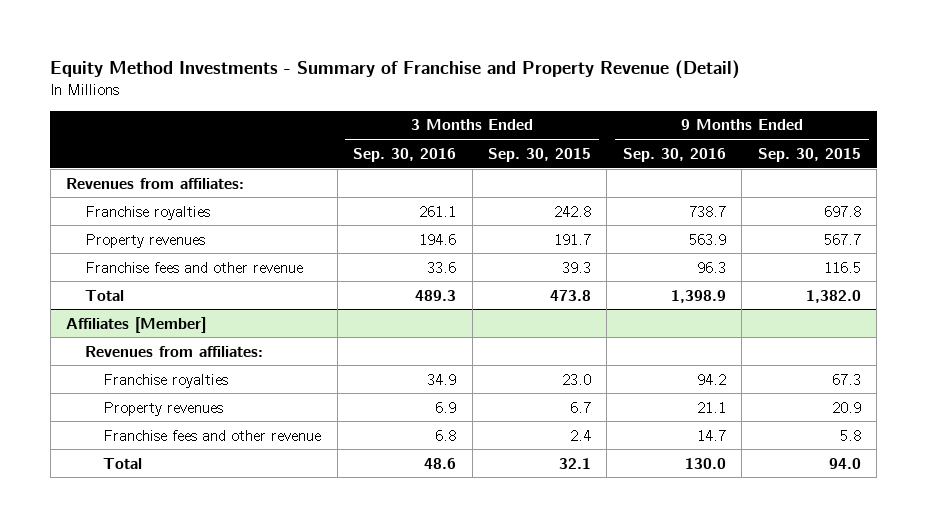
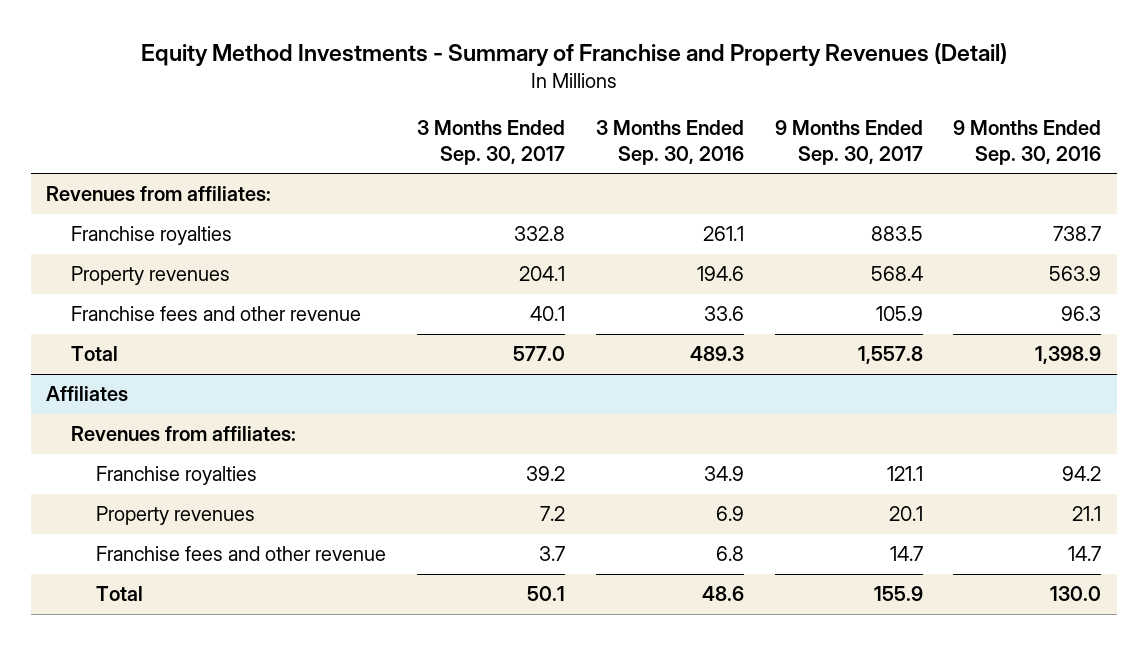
- Equity Method Investments - Summary of Franchise and Property Revenue (Detail)
+ Equity Method Investments - Summary of Franchise and Property Revenues (Detail)
- | 3 Months Ended Sep. 30, 2016 | 3 Months Ended Sep. 30, 2015 | 9 Months Ended Sep. 30, 2016 | 9 Months Ended Sep. 30, 2015
+ | 3 Months Ended Sep. 30, 2017 | 3 Months Ended Sep. 30, 2016 | 9 Months Ended Sep. 30, 2017 | 9 Months Ended Sep. 30, 2016
- Affiliates [Member]
+ Affiliates

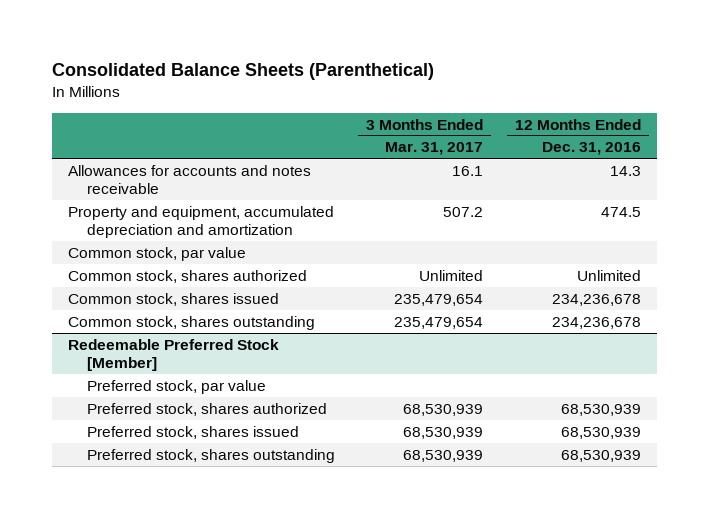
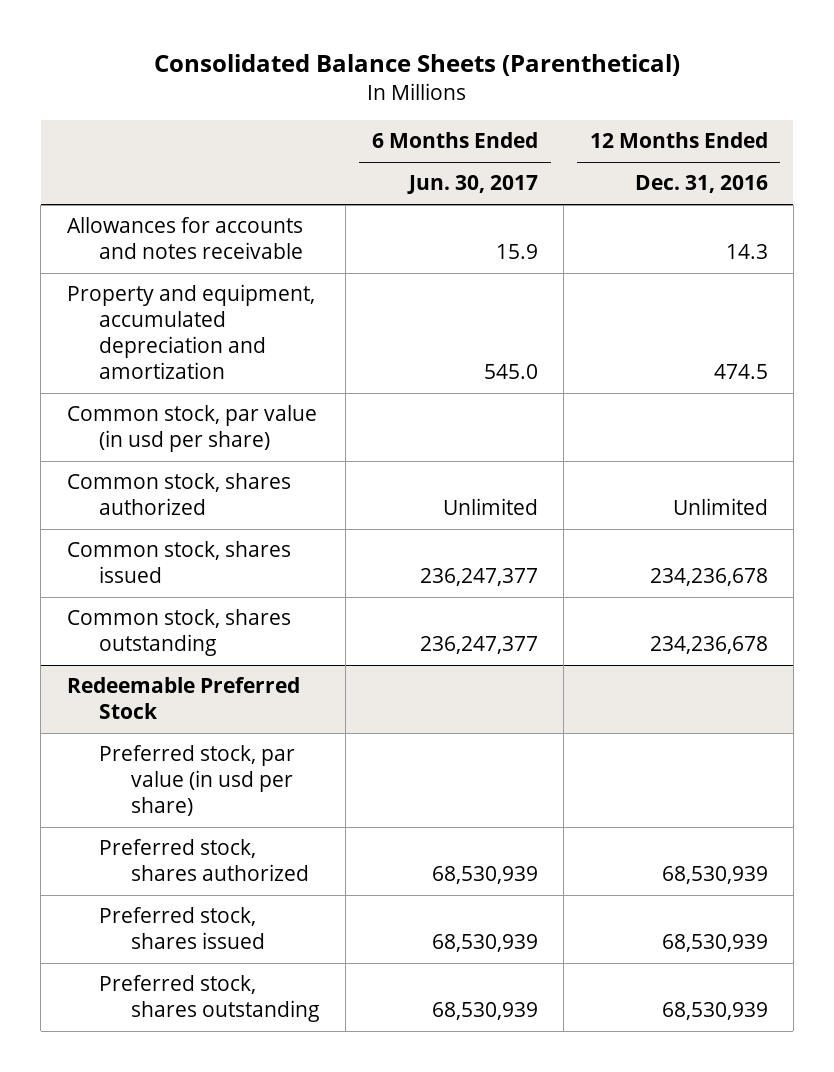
- | 3 Months Ended Mar. 31, 2017 | 12 Months Ended Dec. 31, 2016
+ | 6 Months Ended Jun. 30, 2017 | 12 Months Ended Dec. 31, 2016
- Common stock, par value
+ Common stock, par value (in usd per share)
- Redeemable Preferred Stock [Member]
- Preferred stock, par value
+ Redeemable Preferred Stock
+ Preferred stock, par value (in usd per share)

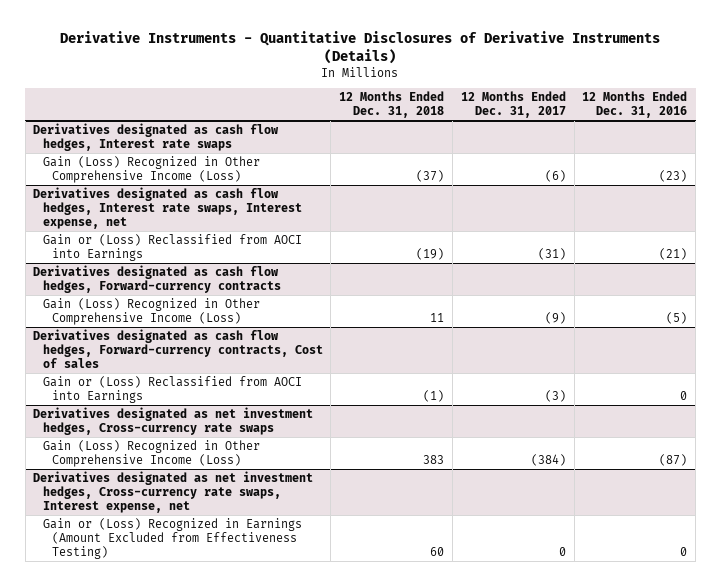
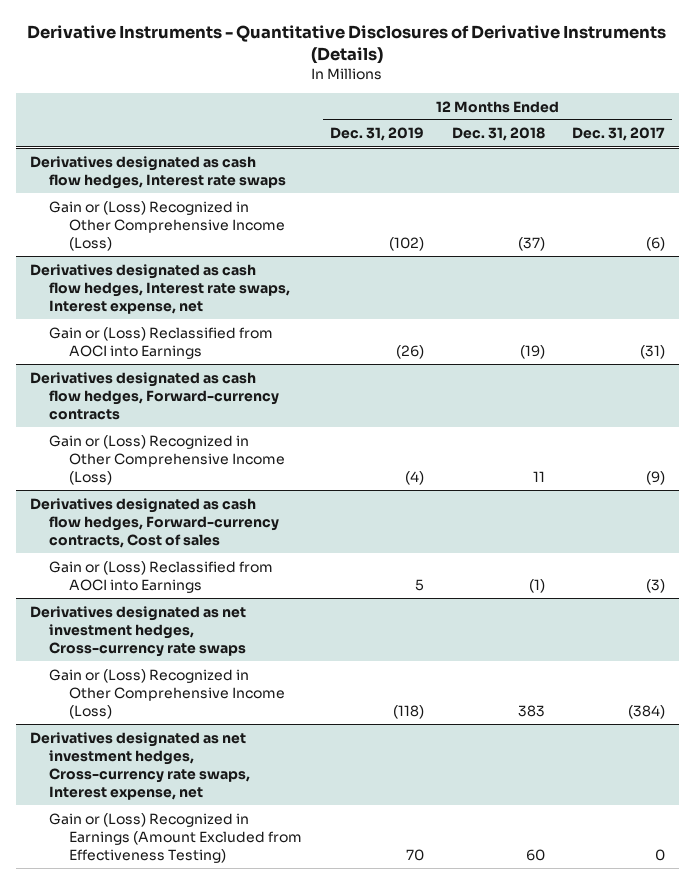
- | 12 Months Ended Dec. 31, 2018 | 12 Months Ended Dec. 31, 2017 | 12 Months Ended Dec. 31, 2016
+ | 12 Months Ended Dec. 31, 2019 | 12 Months Ended Dec. 31, 2018 | 12 Months Ended Dec. 31, 2017
@ Derivatives designated as cash flow hedges, Interest rate swaps
- Gain (Loss) Recognized in Other Comprehensive Income (Loss) | (37) | (6) | (23)
+ Gain or (Loss) Recognized in Other Comprehensive Income (Loss) | (102) | (37) | (6)
@ Derivatives designated as cash flow hedges, Forward-currency contracts
- Gain (Loss) Recognized in Other Comprehensive Income (Loss) | 11 | (9) | (5)
+ Gain or (Loss) Recognized in Other Comprehensive Income (Loss) | (4) | 11 | (9)
@ Derivatives designated as net investment hedges, Cross-currency rate swaps
- Gain (Loss) Recognized in Other Comprehensive Income (Loss) | 383 | (384) | (87)
+ Gain or (Loss) Recognized in Other Comprehensive Income (Loss) | (118) | 383 | (384)

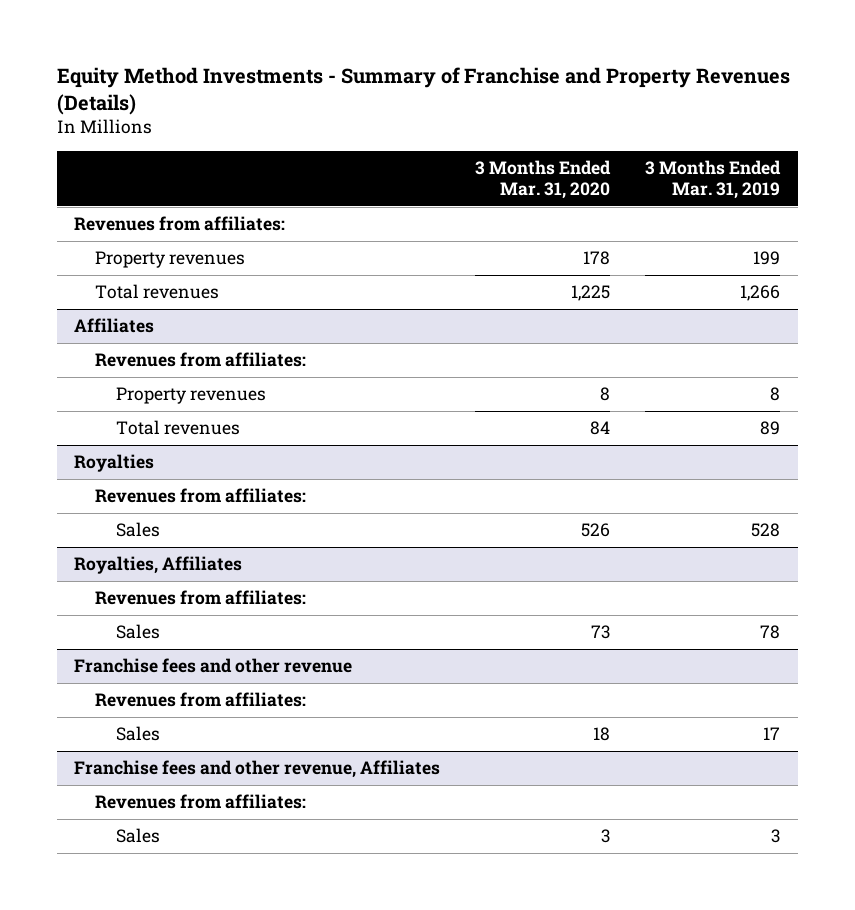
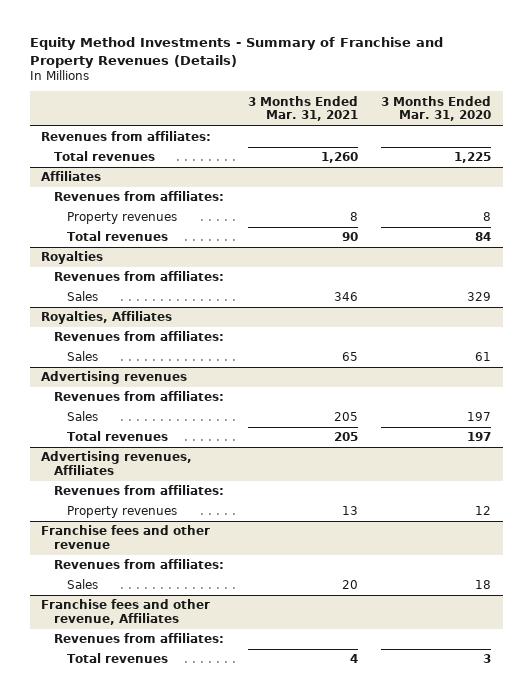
- | 3 Months Ended Mar. 31, 2020 | 3 Months Ended Mar. 31, 2019
+ | 3 Months Ended Mar. 31, 2021 | 3 Months Ended Mar. 31, 2020
- Property revenues | 178 | 199
@ Royalties
- Sales | 526 | 528
+ Sales | 346 | 329
@ Royalties, Affiliates
- Sales | 73 | 78
+ Sales | 65 | 61
+ Advertising revenues
+ Revenues from affiliates:
+ Sales | 205 | 197
+ Total revenues | 205 | 197
+ Advertising revenues, Affiliates
+ Revenues from affiliates:
+ Property revenues | 13 | 12
@ Franchise fees and other revenue, Affiliates
- Sales | 3 | 3
+ Total revenues | 4 | 3

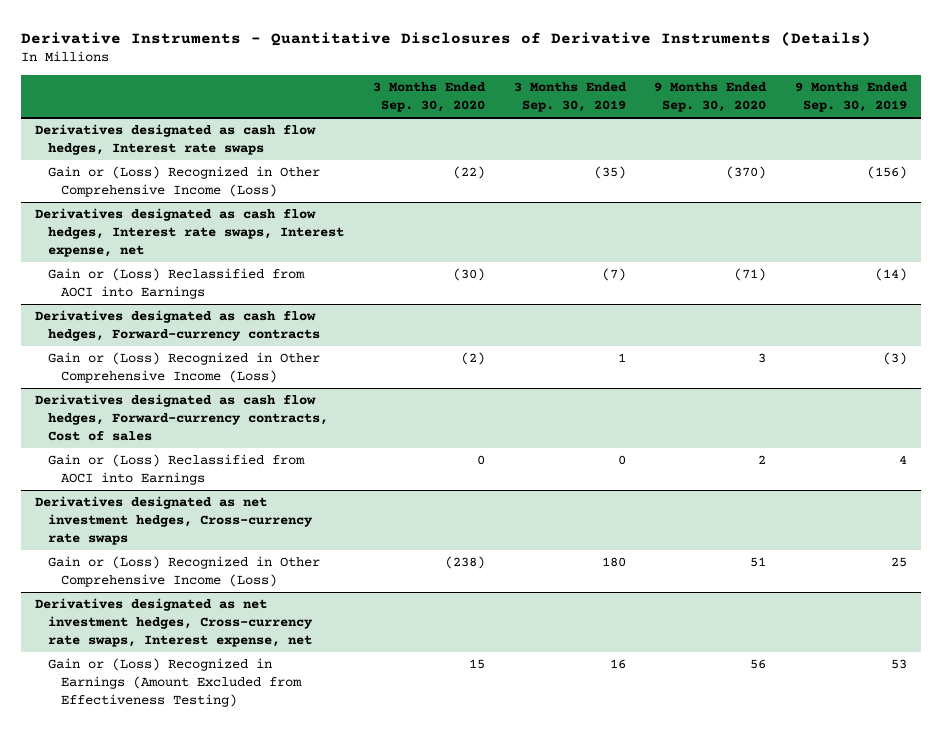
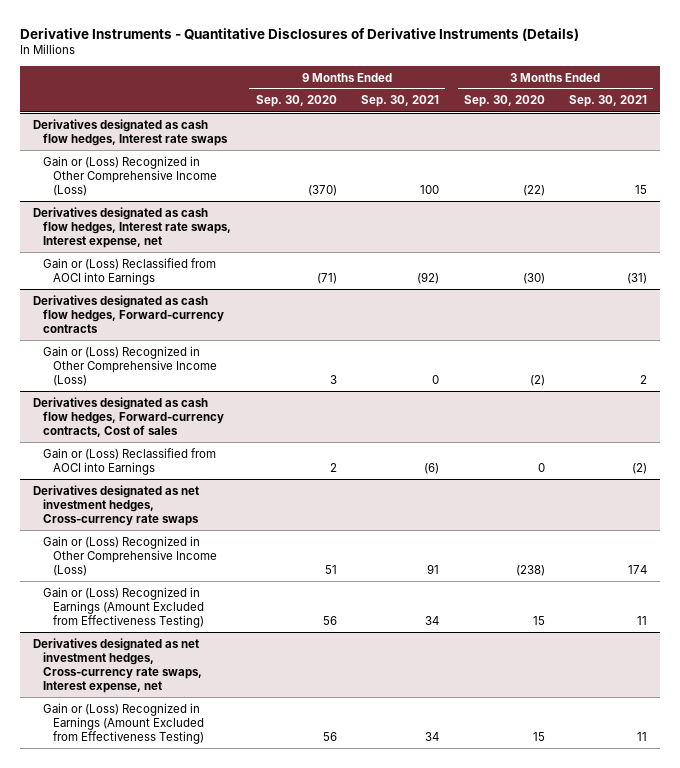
- | 3 Months Ended Sep. 30, 2020 | 3 Months Ended Sep. 30, 2019 | 9 Months Ended Sep. 30, 2020 | 9 Months Ended Sep. 30, 2019
+ | 9 Months Ended Sep. 30, 2020 | 9 Months Ended Sep. 30, 2021 | 3 Months Ended Sep. 30, 2020 | 3 Months Ended Sep. 30, 2021
@ Derivatives designated as net investment hedges, Cross-currency rate swaps
+ Gain or (Loss) Recognized in Earnings (Amount Excluded from Effectiveness Testing) | 56 | 34 | 15 | 11

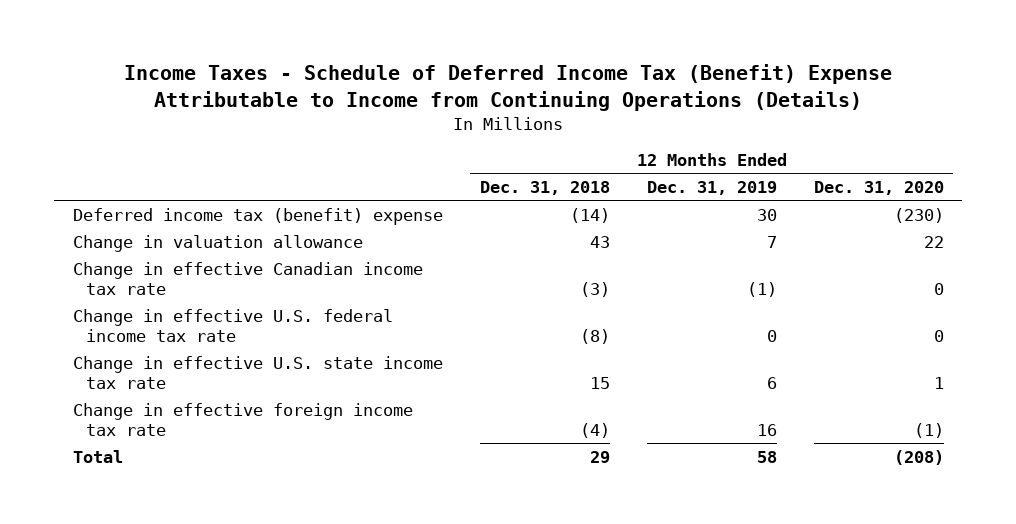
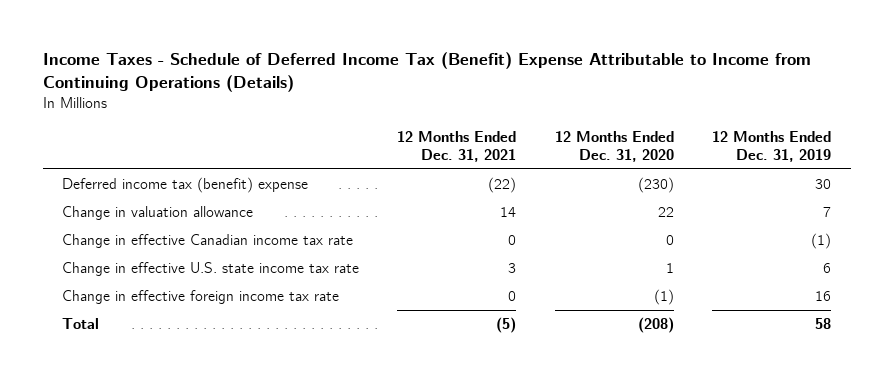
- | 12 Months Ended Dec. 31, 2018 | 12 Months Ended Dec. 31, 2019 | 12 Months Ended Dec. 31, 2020
+ | 12 Months Ended Dec. 31, 2021 | 12 Months Ended Dec. 31, 2020 | 12 Months Ended Dec. 31, 2019
- Change in effective U.S. federal income tax rate | (8) | 0 | 0

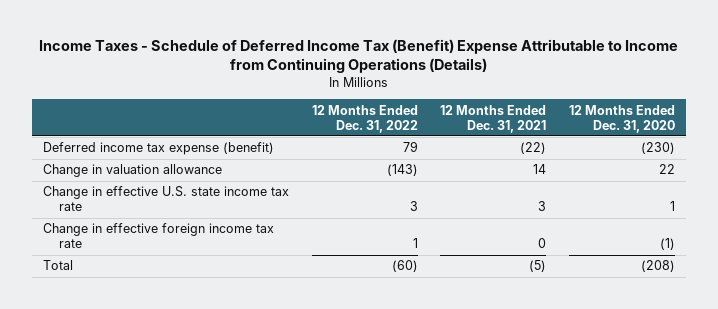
- | 12 Months Ended Dec. 31, 2021 | 12 Months Ended Dec. 31, 2020 | 12 Months Ended Dec. 31, 2019
+ | 12 Months Ended Dec. 31, 2022 | 12 Months Ended Dec. 31, 2021 | 12 Months Ended Dec. 31, 2020
- Deferred income tax (benefit) expense | (22) | (230) | 30
+ Deferred income tax expense (benefit) | 79 | (22) | (230)
- Change in effective Canadian income tax rate | 0 | 0 | (1)

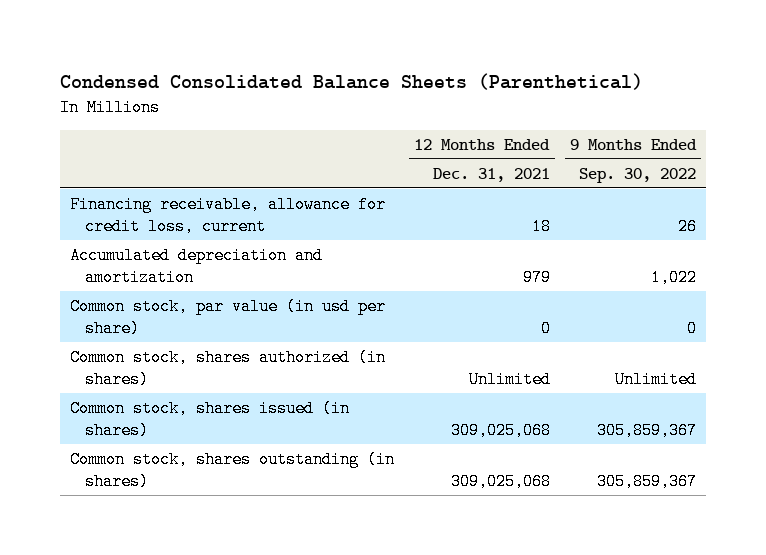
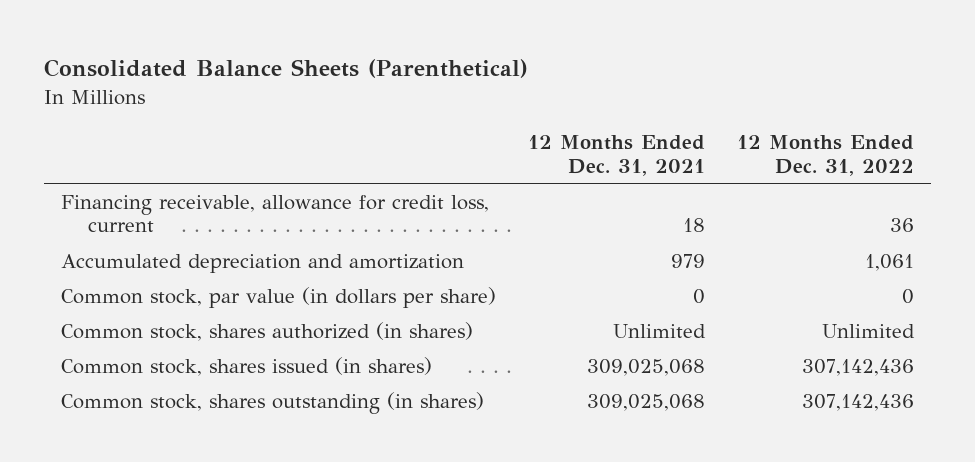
- Condensed Consolidated Balance Sheets (Parenthetical)
+ Consolidated Balance Sheets (Parenthetical)
- | 12 Months Ended Dec. 31, 2021 | 9 Months Ended Sep. 30, 2022
+ | 12 Months Ended Dec. 31, 2021 | 12 Months Ended Dec. 31, 2022
- Common stock, par value (in usd per share) | 0 | 0
+ Common stock, par value (in dollars per share) | 0 | 0

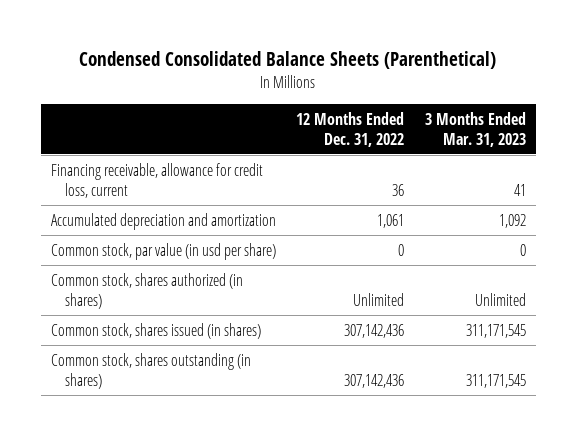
- Consolidated Balance Sheets (Parenthetical)
+ Condensed Consolidated Balance Sheets (Parenthetical)
- | 12 Months Ended Dec. 31, 2021 | 12 Months Ended Dec. 31, 2022
+ | 12 Months Ended Dec. 31, 2022 | 3 Months Ended Mar. 31, 2023
- Common stock, par value (in dollars per share) | 0 | 0
+ Common stock, par value (in usd per share) | 0 | 0

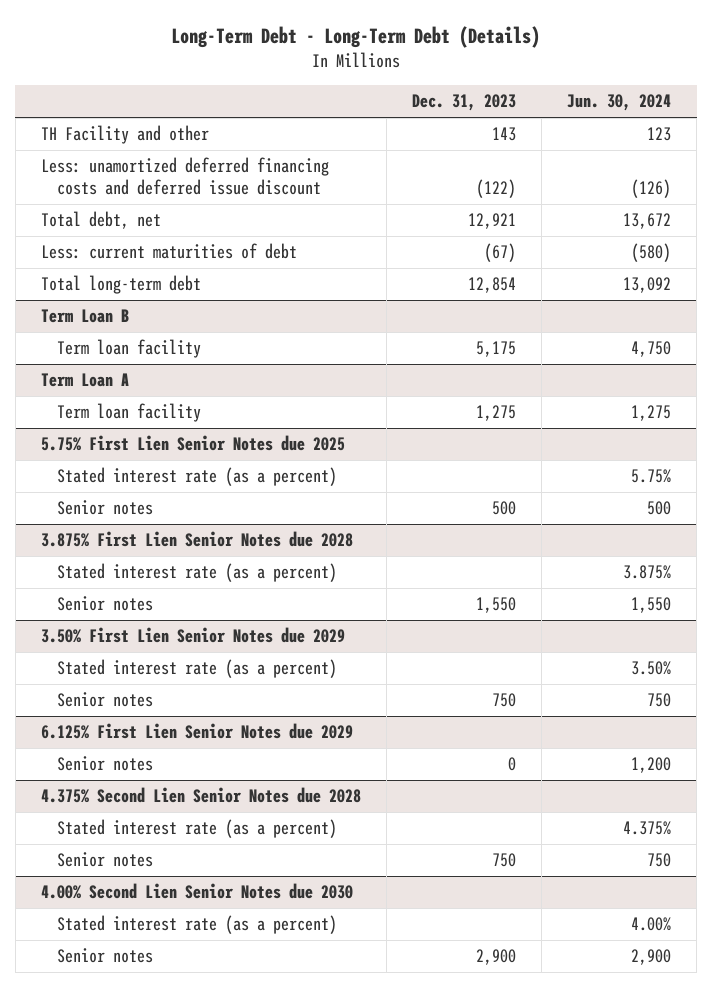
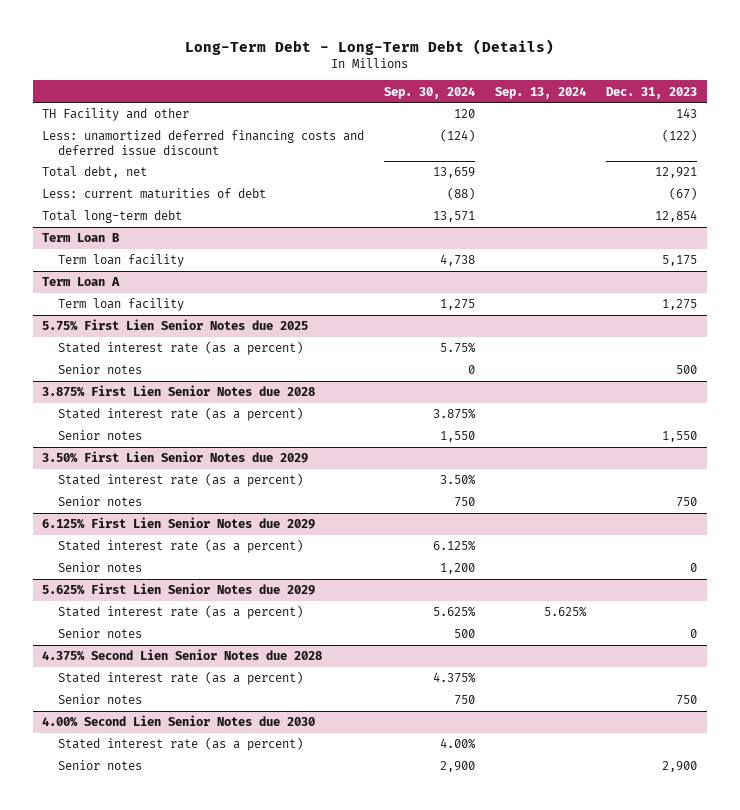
- | Dec. 31, 2023 | Jun. 30, 2024
+ | Sep. 30, 2024 | Sep. 13, 2024 | Dec. 31, 2023
@ 6.125% First Lien Senior Notes due 2029
+ Stated interest rate (as a percent) | 6.125% | |
+ 5.625% First Lien Senior Notes due 2029
+ Stated interest rate (as a percent) | 5.625% | 5.625% |
+ Senior notes | 500 | | 0

